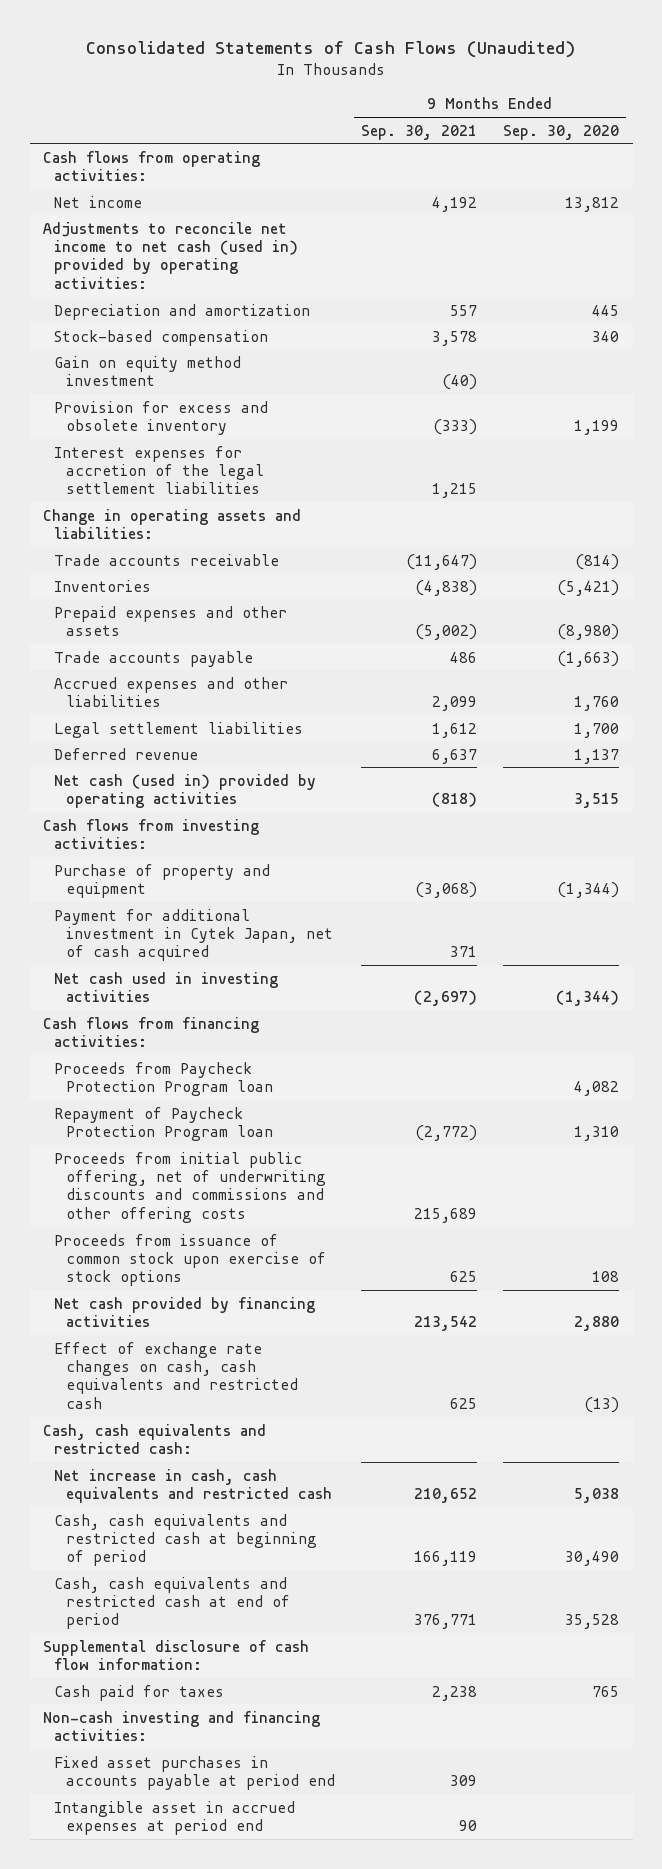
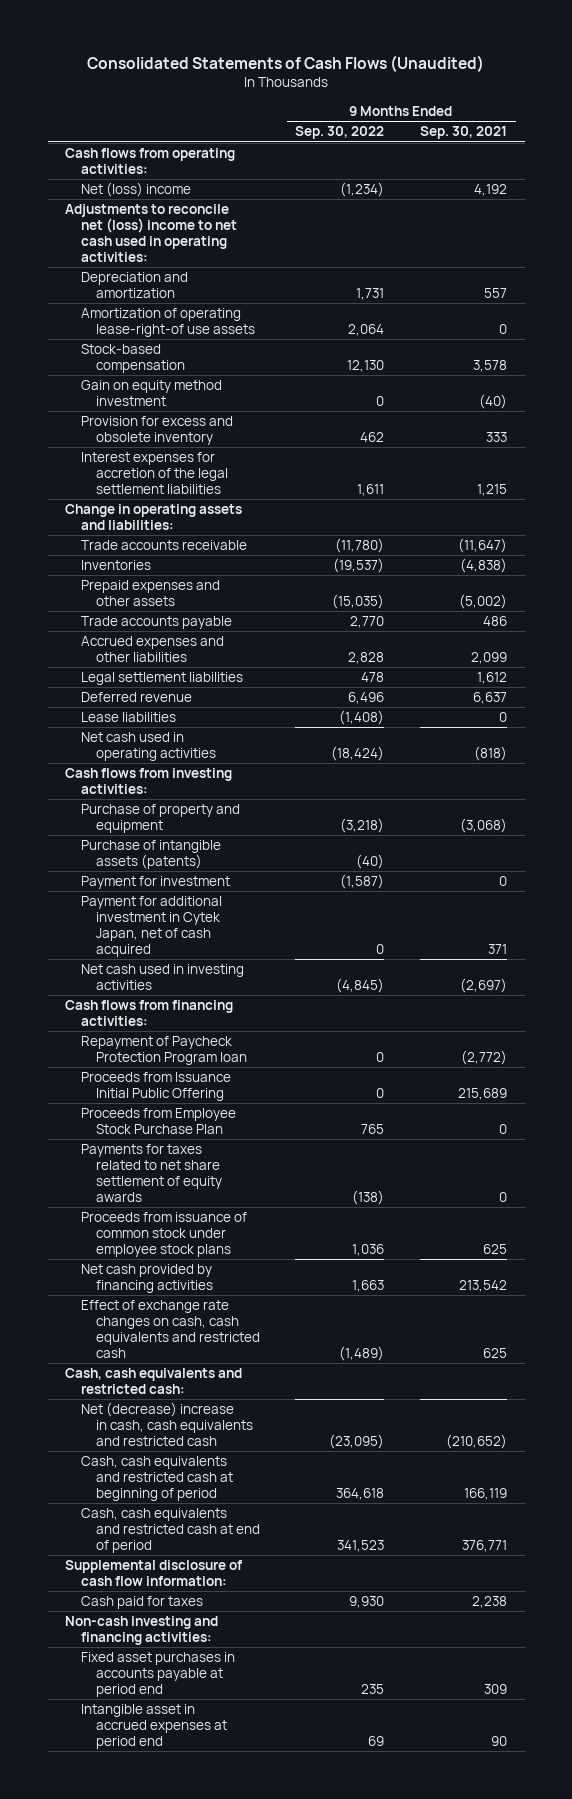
- | 9 Months Ended Sep. 30, 2021 | 9 Months Ended Sep. 30, 2020
+ | 9 Months Ended Sep. 30, 2022 | 9 Months Ended Sep. 30, 2021
- Net income | 4,192 | 13,812
- Adjustments to reconcile net income to net cash (used in) provided by operating activities:
+ Net (loss) income | (1,234) | 4,192
+ Adjustments to reconcile net (loss) income to net cash used in operating activities:
+ Amortization of operating lease-right-of use assets | 2,064 | 0
- Provision for excess and obsolete inventory | (333) | 1,199
+ Provision for excess and obsolete inventory | 462 | 333
- Net cash (used in) provided by operating activities | (818) | 3,515
+ Lease liabilities | (1,408) | 0
+ Net cash used in operating activities | (18,424) | (818)
+ Purchase of intangible assets (patents) | (40) |
+ Payment for investment | (1,587) | 0
- Proceeds from Paycheck Protection Program loan | | 4,082
- Proceeds from initial public offering, net of underwriting discounts and commissions and other offering costs | 215,689 |
- Proceeds from issuance of common stock upon exercise of stock options | 625 | 108
+ Proceeds from Issuance Initial Public Offering | 0 | 215,689
+ Proceeds from Employee Stock Purchase Plan | 765 | 0
+ Payments for taxes related to net share settlement of equity awards | (138) | 0
+ Proceeds from issuance of common stock under employee stock plans | 1,036 | 625
- Net increase in cash, cash equivalents and restricted cash | 210,652 | 5,038
+ Net (decrease) increase in cash, cash equivalents and restricted cash | (23,095) | (210,652)

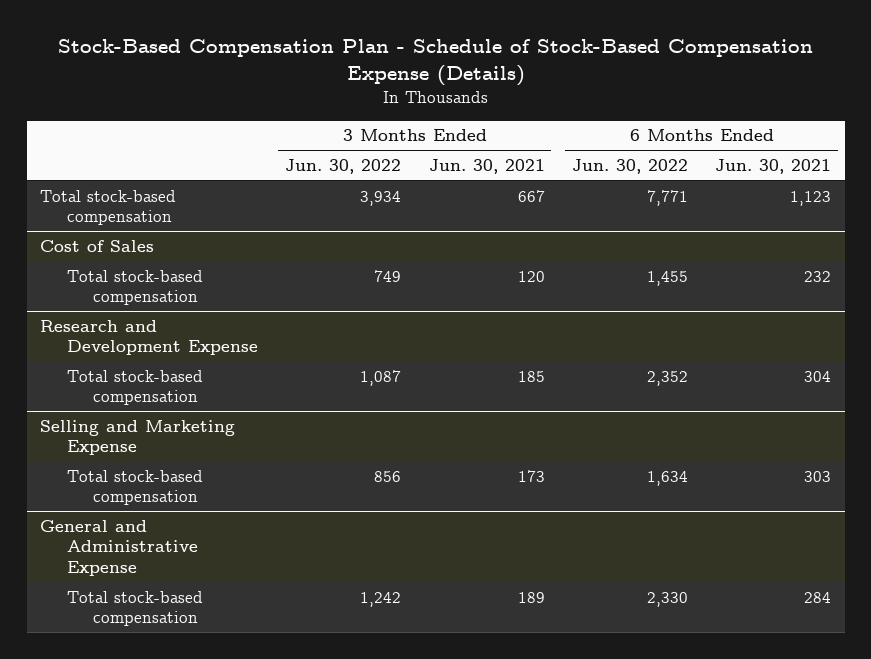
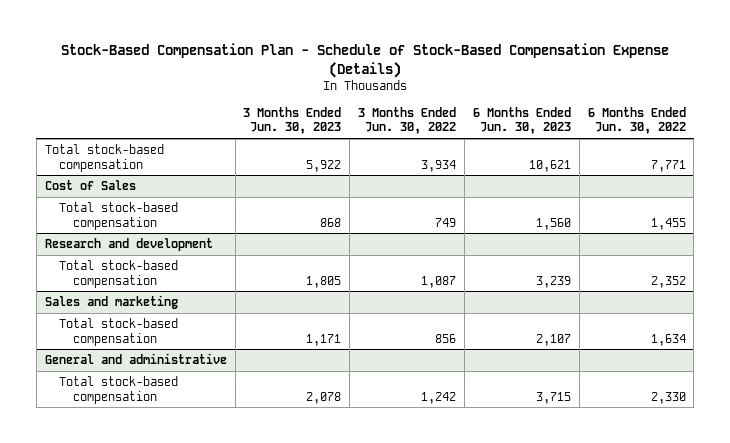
- | 3 Months Ended Jun. 30, 2022 | 3 Months Ended Jun. 30, 2021 | 6 Months Ended Jun. 30, 2022 | 6 Months Ended Jun. 30, 2021
+ | 3 Months Ended Jun. 30, 2023 | 3 Months Ended Jun. 30, 2022 | 6 Months Ended Jun. 30, 2023 | 6 Months Ended Jun. 30, 2022
- Research and Development Expense
+ Research and development
- Selling and Marketing Expense
+ Sales and marketing
- General and Administrative Expense
+ General and administrative

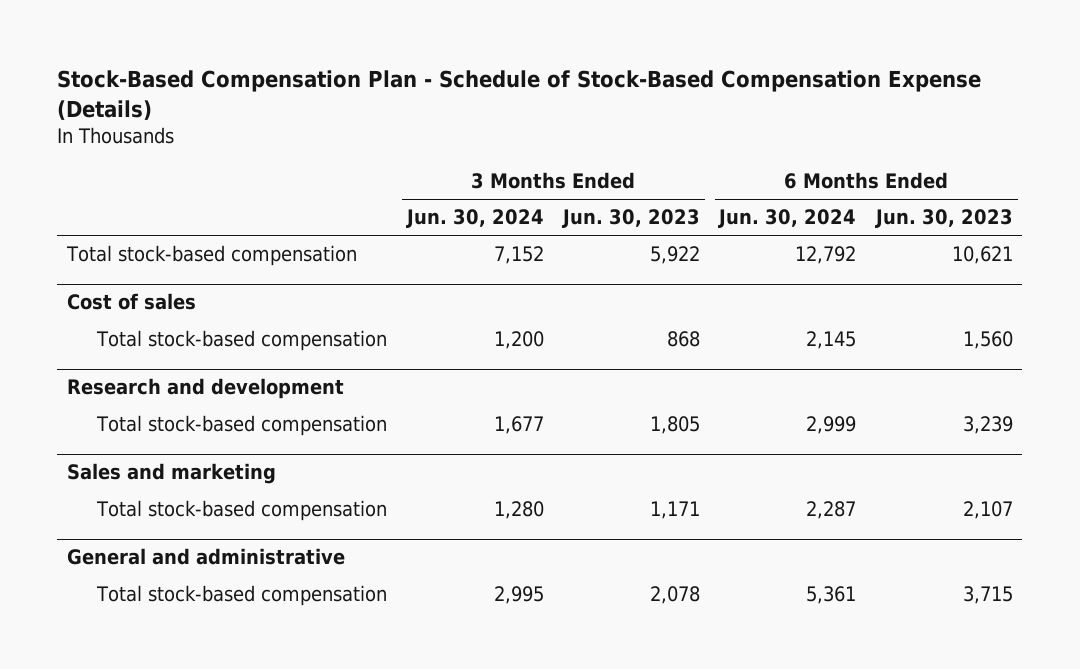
- | 3 Months Ended Jun. 30, 2023 | 3 Months Ended Jun. 30, 2022 | 6 Months Ended Jun. 30, 2023 | 6 Months Ended Jun. 30, 2022
+ | 3 Months Ended Jun. 30, 2024 | 3 Months Ended Jun. 30, 2023 | 6 Months Ended Jun. 30, 2024 | 6 Months Ended Jun. 30, 2023
- Cost of Sales
+ Cost of sales

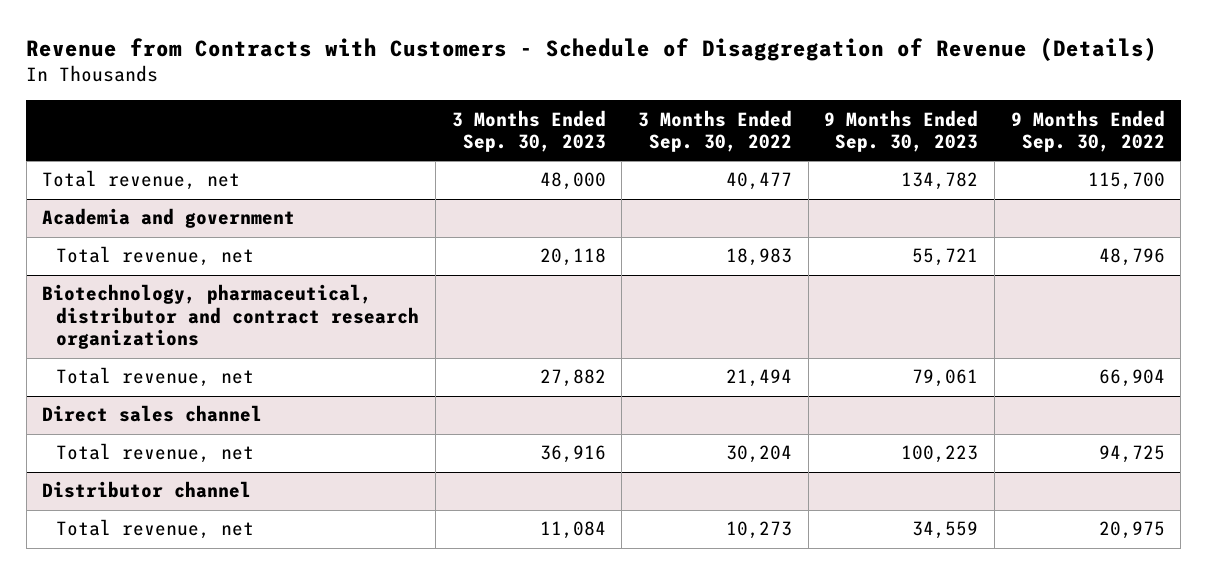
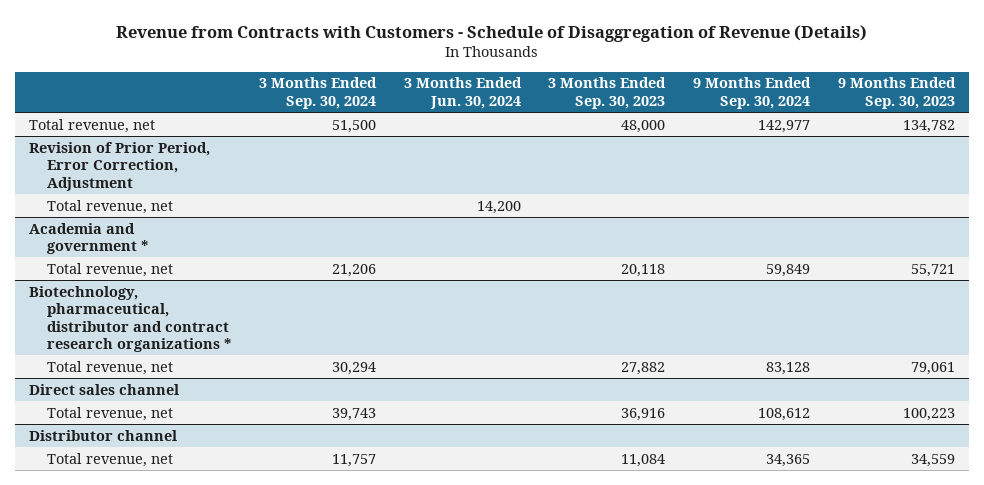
- | 3 Months Ended Sep. 30, 2023 | 3 Months Ended Sep. 30, 2022 | 9 Months Ended Sep. 30, 2023 | 9 Months Ended Sep. 30, 2022
+ | 3 Months Ended Sep. 30, 2024 | 3 Months Ended Jun. 30, 2024 | 3 Months Ended Sep. 30, 2023 | 9 Months Ended Sep. 30, 2024 | 9 Months Ended Sep. 30, 2023
- Academia and government
+ Revision of Prior Period, Error Correction, Adjustment
+ Total revenue, net | | 14,200 | | |
+ Academia and government *
- Biotechnology, pharmaceutical, distributor and contract research organizations
+ Biotechnology, pharmaceutical, distributor and contract research organizations *

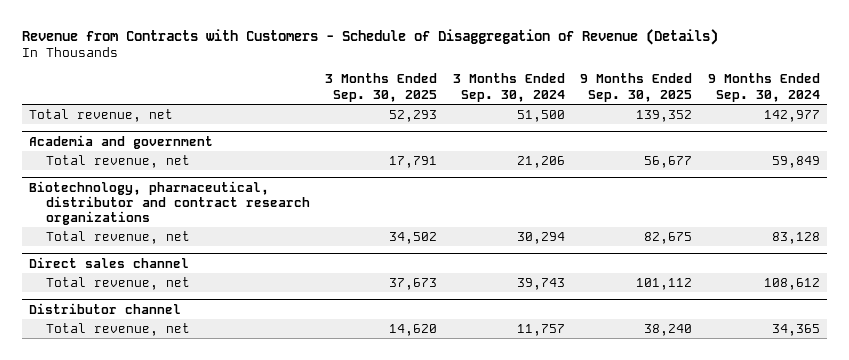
- | 3 Months Ended Sep. 30, 2024 | 3 Months Ended Jun. 30, 2024 | 3 Months Ended Sep. 30, 2023 | 9 Months Ended Sep. 30, 2024 | 9 Months Ended Sep. 30, 2023
+ | 3 Months Ended Sep. 30, 2025 | 3 Months Ended Sep. 30, 2024 | 9 Months Ended Sep. 30, 2025 | 9 Months Ended Sep. 30, 2024
- Revision of Prior Period, Error Correction, Adjustment
- Total revenue, net | | 14,200 | | |
- Academia and government *
+ Academia and government
- Biotechnology, pharmaceutical, distributor and contract research organizations *
+ Biotechnology, pharmaceutical, distributor and contract research organizations

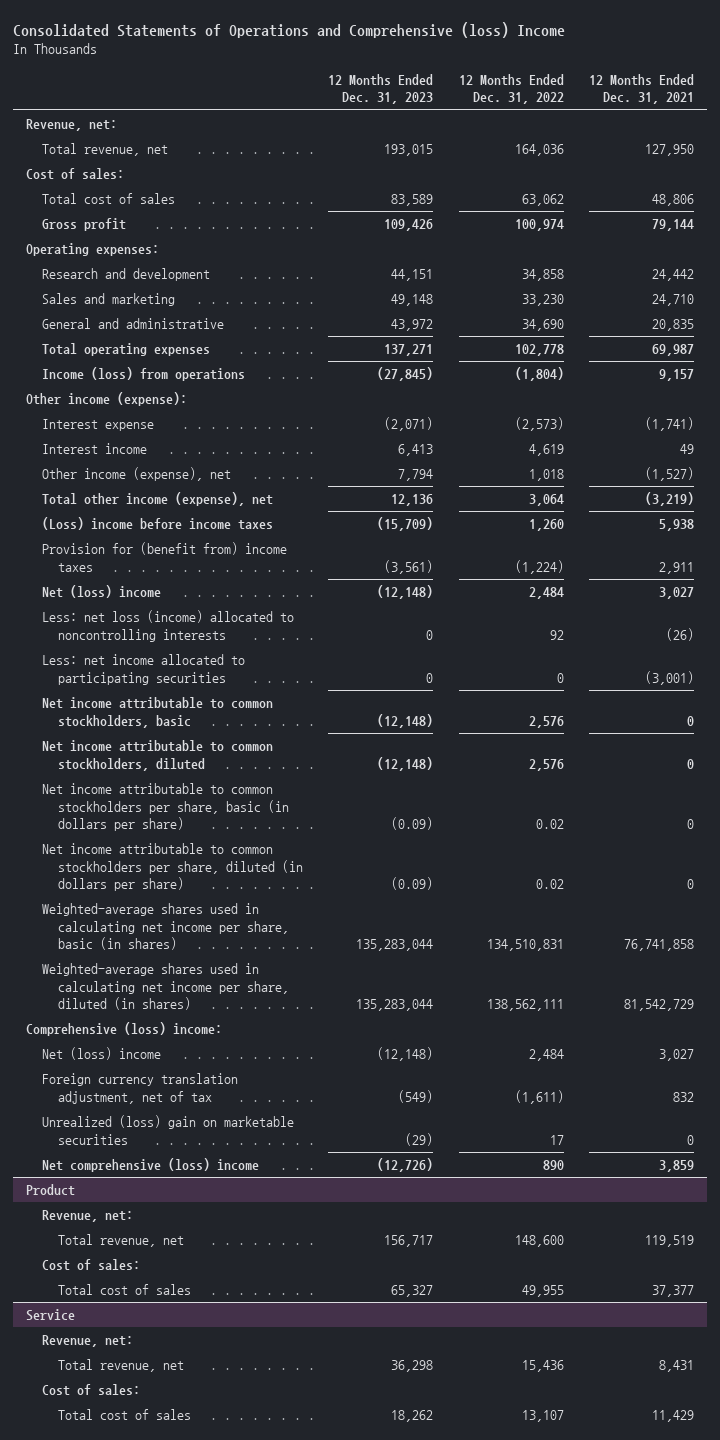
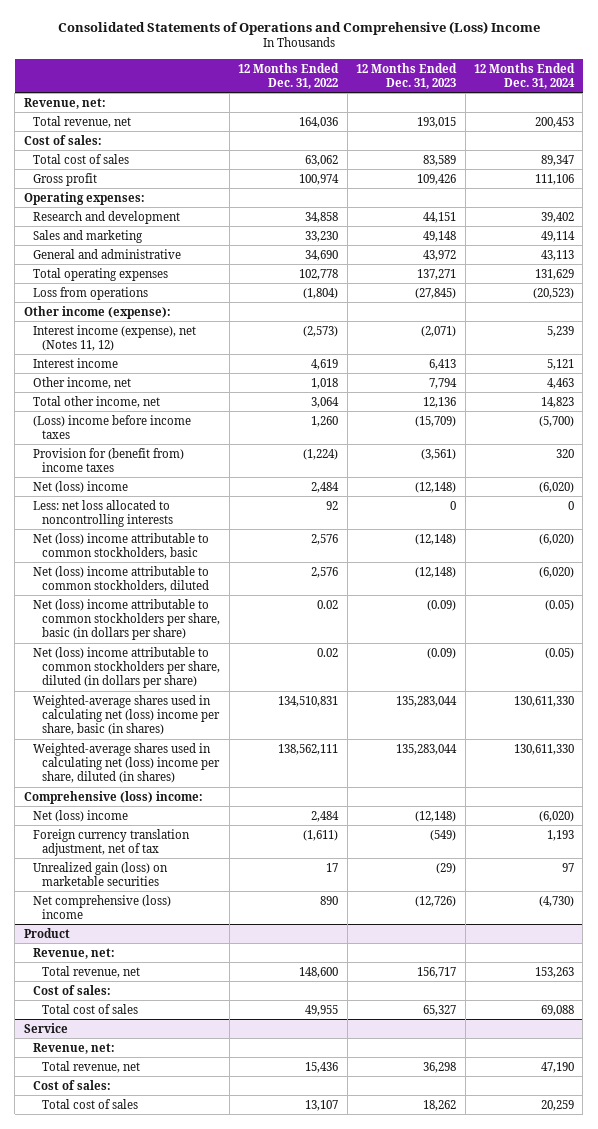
- Consolidated Statements of Operations and Comprehensive (loss) Income
+ Consolidated Statements of Operations and Comprehensive (Loss) Income
- | 12 Months Ended Dec. 31, 2023 | 12 Months Ended Dec. 31, 2022 | 12 Months Ended Dec. 31, 2021
+ | 12 Months Ended Dec. 31, 2022 | 12 Months Ended Dec. 31, 2023 | 12 Months Ended Dec. 31, 2024
- Income (loss) from operations | (27,845) | (1,804) | 9,157
+ Loss from operations | (1,804) | (27,845) | (20,523)
- Interest expense | (2,071) | (2,573) | (1,741)
+ Interest income (expense), net (Notes 11, 12) | (2,573) | (2,071) | 5,239
- Other income (expense), net | 7,794 | 1,018 | (1,527)
- Total other income (expense), net | 12,136 | 3,064 | (3,219)
+ Other income, net | 1,018 | 7,794 | 4,463
+ Total other income, net | 3,064 | 12,136 | 14,823
- Less: net loss (income) allocated to noncontrolling interests | 0 | 92 | (26)
- Less: net income allocated to participating securities | 0 | 0 | (3,001)
- Net income attributable to common stockholders, basic | (12,148) | 2,576 | 0
- Net income attributable to common stockholders, diluted | (12,148) | 2,576 | 0
- Net income attributable to common stockholders per share, basic (in dollars per share) | (0.09) | 0.02 | 0
- Net income attributable to common stockholders per share, diluted (in dollars per share) | (0.09) | 0.02 | 0
- Weighted-average shares used in calculating net income per share, basic (in shares) | 135,283,044 | 134,510,831 | 76,741,858
- Weighted-average shares used in calculating net income per share, diluted (in shares) | 135,283,044 | 138,562,111 | 81,542,729
+ Less: net loss allocated to noncontrolling interests | 92 | 0 | 0
+ Net (loss) income attributable to common stockholders, basic | 2,576 | (12,148) | (6,020)
+ Net (loss) income attributable to common stockholders, diluted | 2,576 | (12,148) | (6,020)
+ Net (loss) income attributable to common stockholders per share, basic (in dollars per share) | 0.02 | (0.09) | (0.05)
+ Net (loss) income attributable to common stockholders per share, diluted (in dollars per share) | 0.02 | (0.09) | (0.05)
+ Weighted-average shares used in calculating net (loss) income per share, basic (in shares) | 134,510,831 | 135,283,044 | 130,611,330
+ Weighted-average shares used in calculating net (loss) income per share, diluted (in shares) | 138,562,111 | 135,283,044 | 130,611,330
- Unrealized (loss) gain on marketable securities | (29) | 17 | 0
+ Unrealized gain (loss) on marketable securities | 17 | (29) | 97

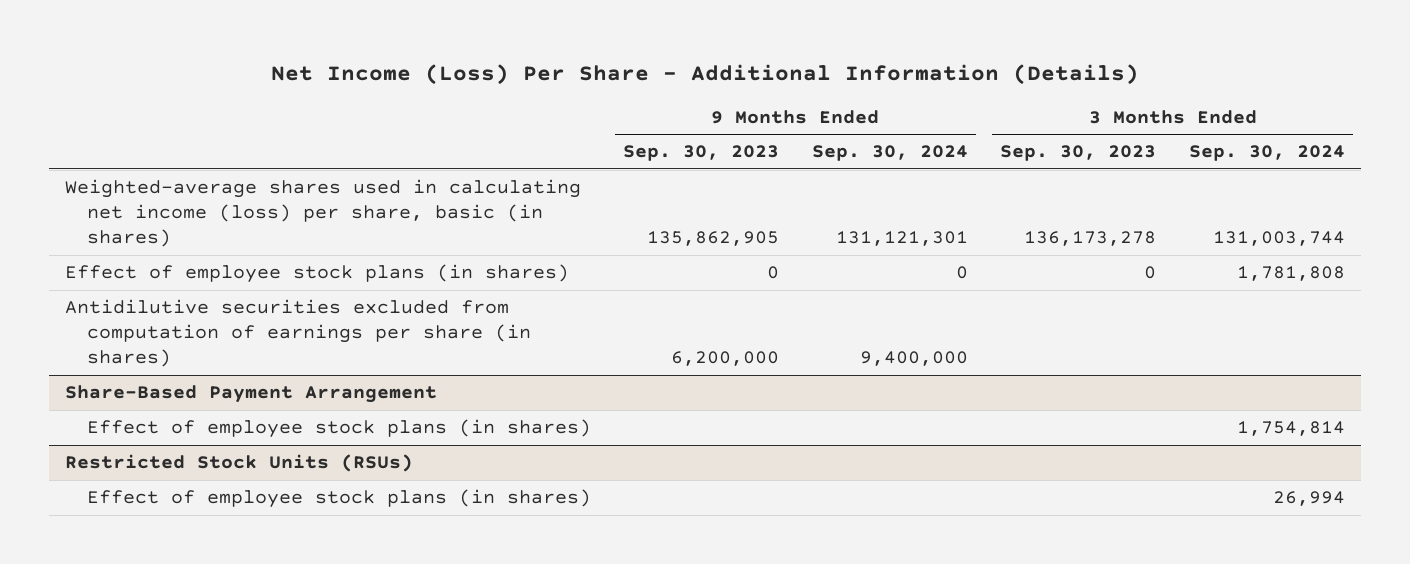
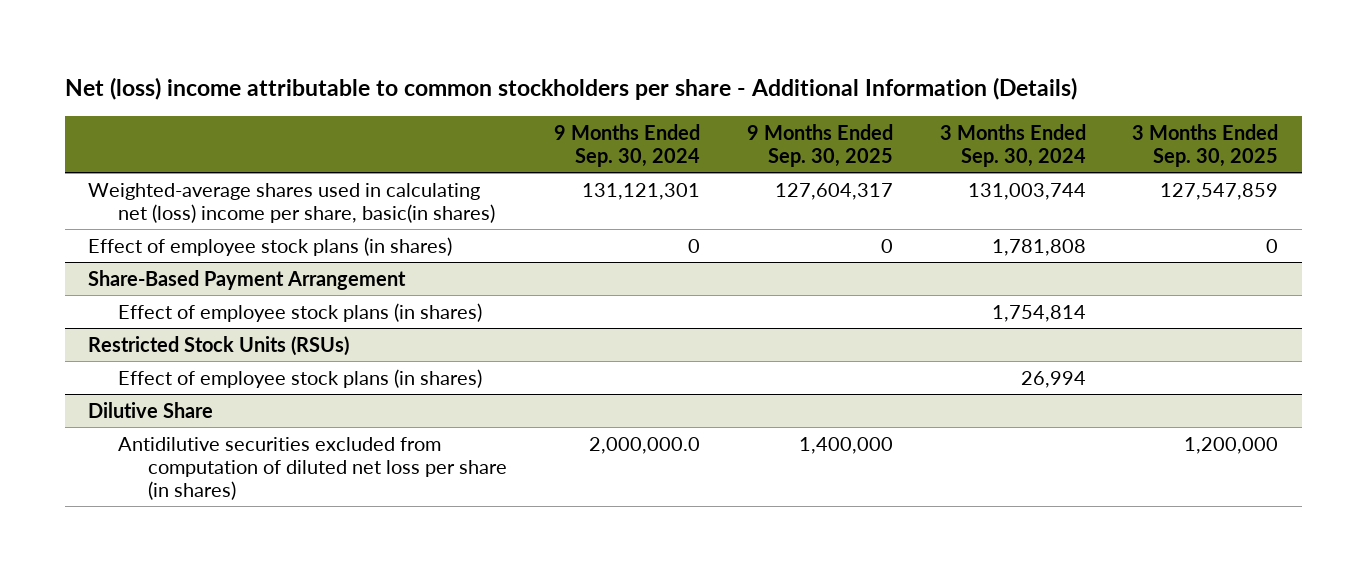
- Net Income (Loss) Per Share - Additional Information (Details)
+ Net (loss) income attributable to common stockholders per share - Additional Information (Details)
- | 9 Months Ended Sep. 30, 2023 | 9 Months Ended Sep. 30, 2024 | 3 Months Ended Sep. 30, 2023 | 3 Months Ended Sep. 30, 2024
+ | 9 Months Ended Sep. 30, 2024 | 9 Months Ended Sep. 30, 2025 | 3 Months Ended Sep. 30, 2024 | 3 Months Ended Sep. 30, 2025
- Weighted-average shares used in calculating net income (loss) per share, basic (in shares) | 135,862,905 | 131,121,301 | 136,173,278 | 131,003,744
+ Weighted-average shares used in calculating net (loss) income per share, basic(in shares) | 131,121,301 | 127,604,317 | 131,003,744 | 127,547,859
- Antidilutive securities excluded from computation of earnings per share (in shares) | 6,200,000 | 9,400,000 | |
+ Dilutive Share
+ Antidilutive securities excluded from computation of diluted net loss per share (in shares) | 2,000,000.0 | 1,400,000 | | 1,200,000

